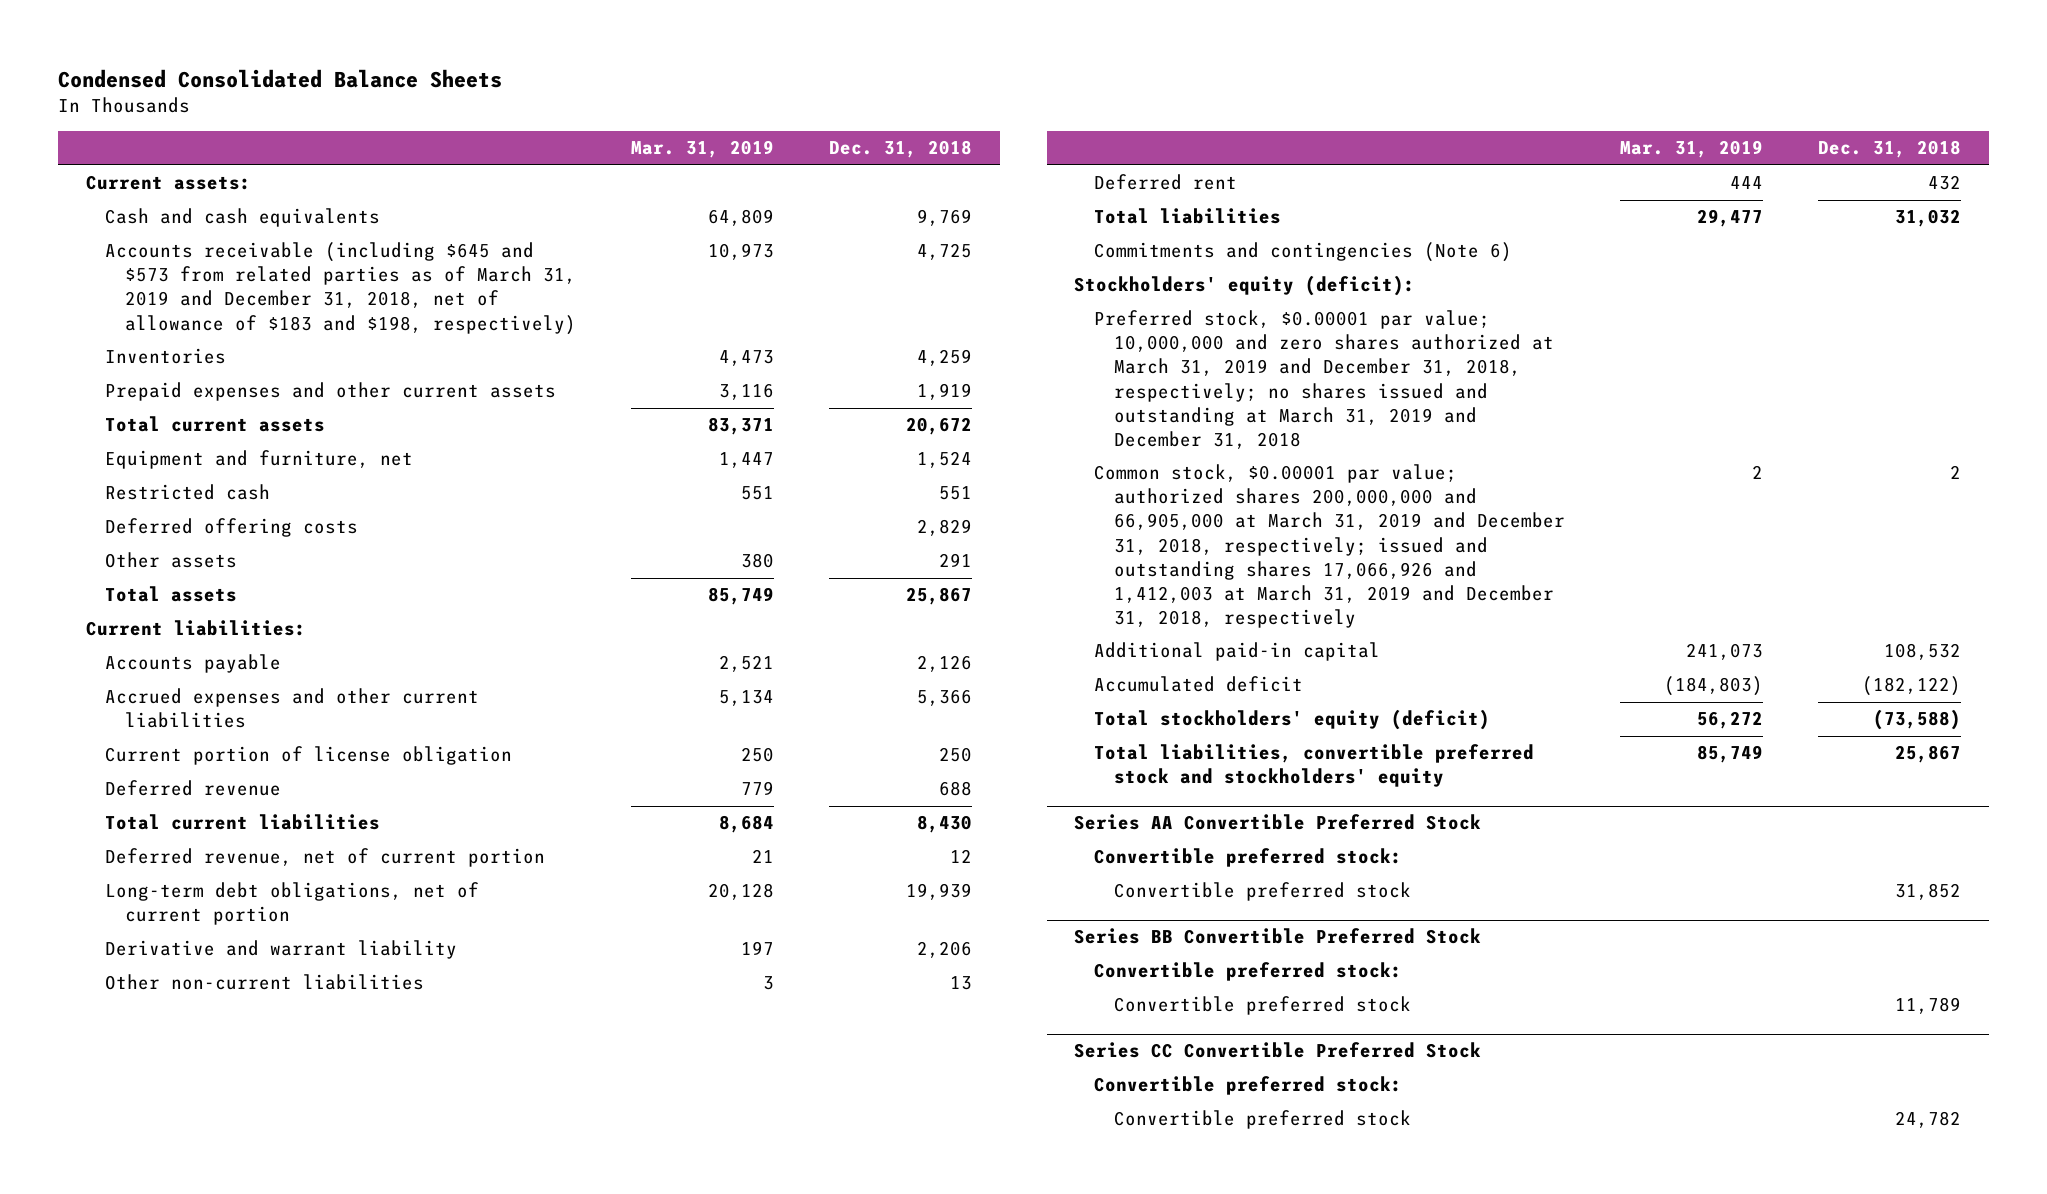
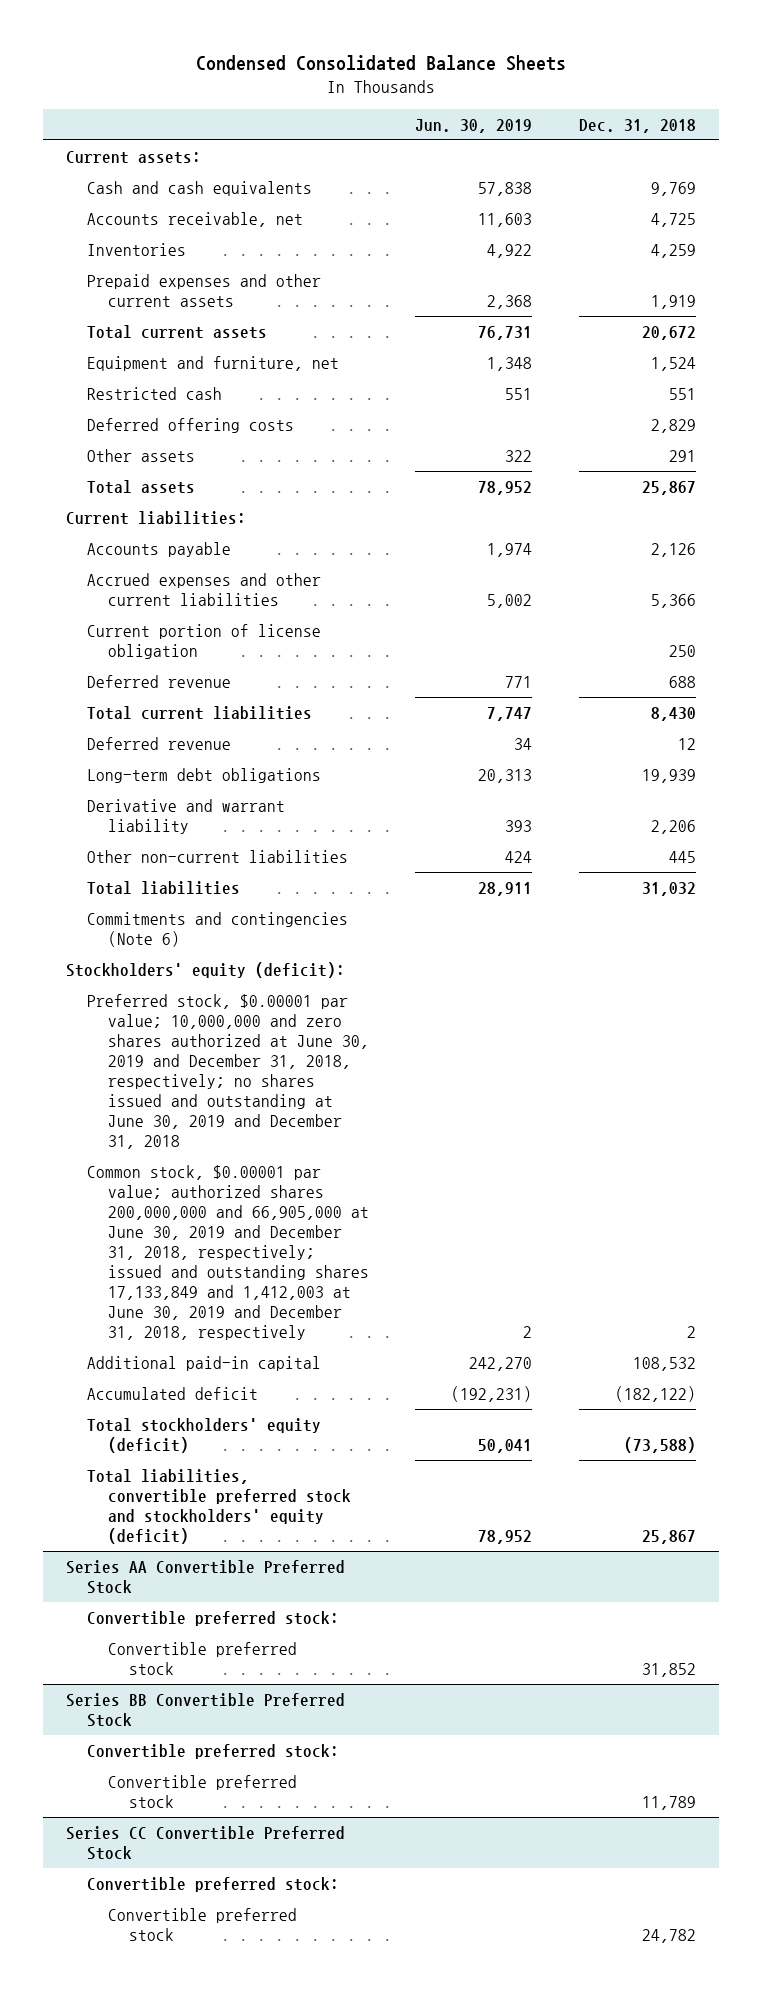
- | Mar. 31, 2019 | Dec. 31, 2018
+ | Jun. 30, 2019 | Dec. 31, 2018
- Accounts receivable (including $645 and $573 from related parties as of March 31, 2019 and December 31, 2018, net of allowance of $183 and $198, respectively) | 10,973 | 4,725
+ Accounts receivable, net | 11,603 | 4,725
- Deferred revenue, net of current portion | 21 | 12
- Long-term debt obligations, net of current portion | 20,128 | 19,939
+ Deferred revenue | 34 | 12
+ Long-term debt obligations | 20,313 | 19,939
- Other non-current liabilities | 3 | 13
- Deferred rent | 444 | 432
+ Other non-current liabilities | 424 | 445
- Preferred stock, $0.00001 par value; 10,000,000 and zero shares authorized at March 31, 2019 and December 31, 2018, respectively; no shares issued and outstanding at March 31, 2019 and December 31, 2018
- Common stock, $0.00001 par value; authorized shares 200,000,000 and 66,905,000 at March 31, 2019 and December 31, 2018, respectively; issued and outstanding shares 17,066,926 and 1,412,003 at March 31, 2019 and December 31, 2018, respectively | 2 | 2
+ Preferred stock, $0.00001 par value; 10,000,000 and zero shares authorized at June 30, 2019 and December 31, 2018, respectively; no shares issued and outstanding at June 30, 2019 and December 31, 2018
+ Common stock, $0.00001 par value; authorized shares 200,000,000 and 66,905,000 at June 30, 2019 and December 31, 2018, respectively; issued and outstanding shares 17,133,849 and 1,412,003 at June 30, 2019 and December 31, 2018, respectively | 2 | 2
- Total liabilities, convertible preferred stock and stockholders' equity | 85,749 | 25,867
+ Total liabilities, convertible preferred stock and stockholders' equity (deficit) | 78,952 | 25,867

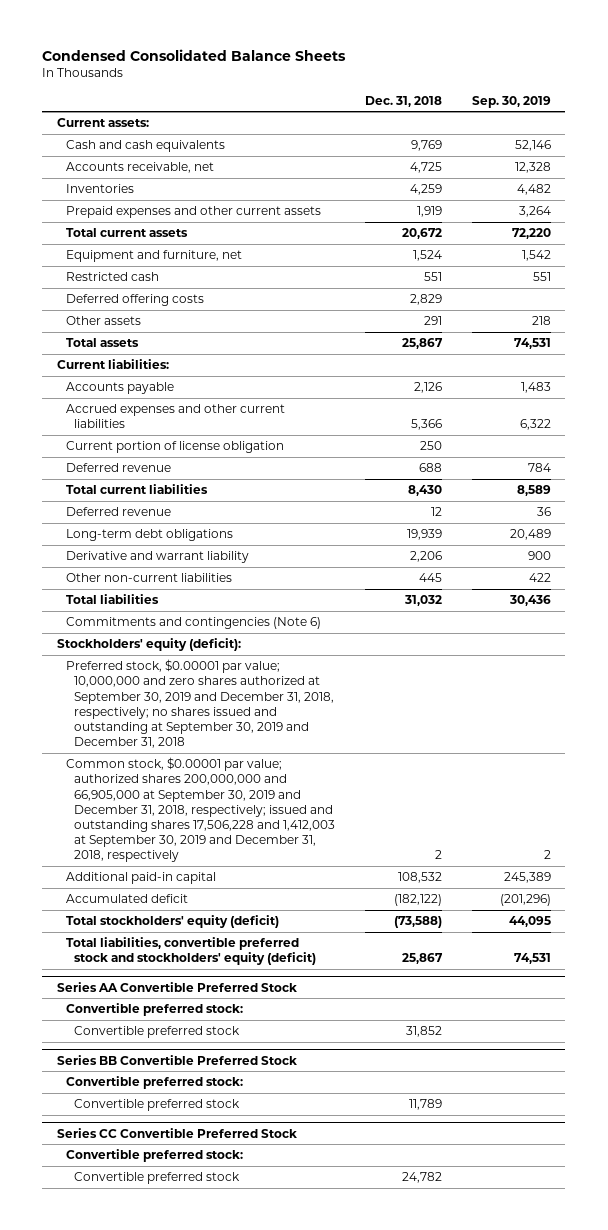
- | Jun. 30, 2019 | Dec. 31, 2018
+ | Dec. 31, 2018 | Sep. 30, 2019
- Preferred stock, $0.00001 par value; 10,000,000 and zero shares authorized at June 30, 2019 and December 31, 2018, respectively; no shares issued and outstanding at June 30, 2019 and December 31, 2018
- Common stock, $0.00001 par value; authorized shares 200,000,000 and 66,905,000 at June 30, 2019 and December 31, 2018, respectively; issued and outstanding shares 17,133,849 and 1,412,003 at June 30, 2019 and December 31, 2018, respectively | 2 | 2
+ Preferred stock, $0.00001 par value; 10,000,000 and zero shares authorized at September 30, 2019 and December 31, 2018, respectively; no shares issued and outstanding at September 30, 2019 and December 31, 2018
+ Common stock, $0.00001 par value; authorized shares 200,000,000 and 66,905,000 at September 30, 2019 and December 31, 2018, respectively; issued and outstanding shares 17,506,228 and 1,412,003 at September 30, 2019 and December 31, 2018, respectively | 2 | 2

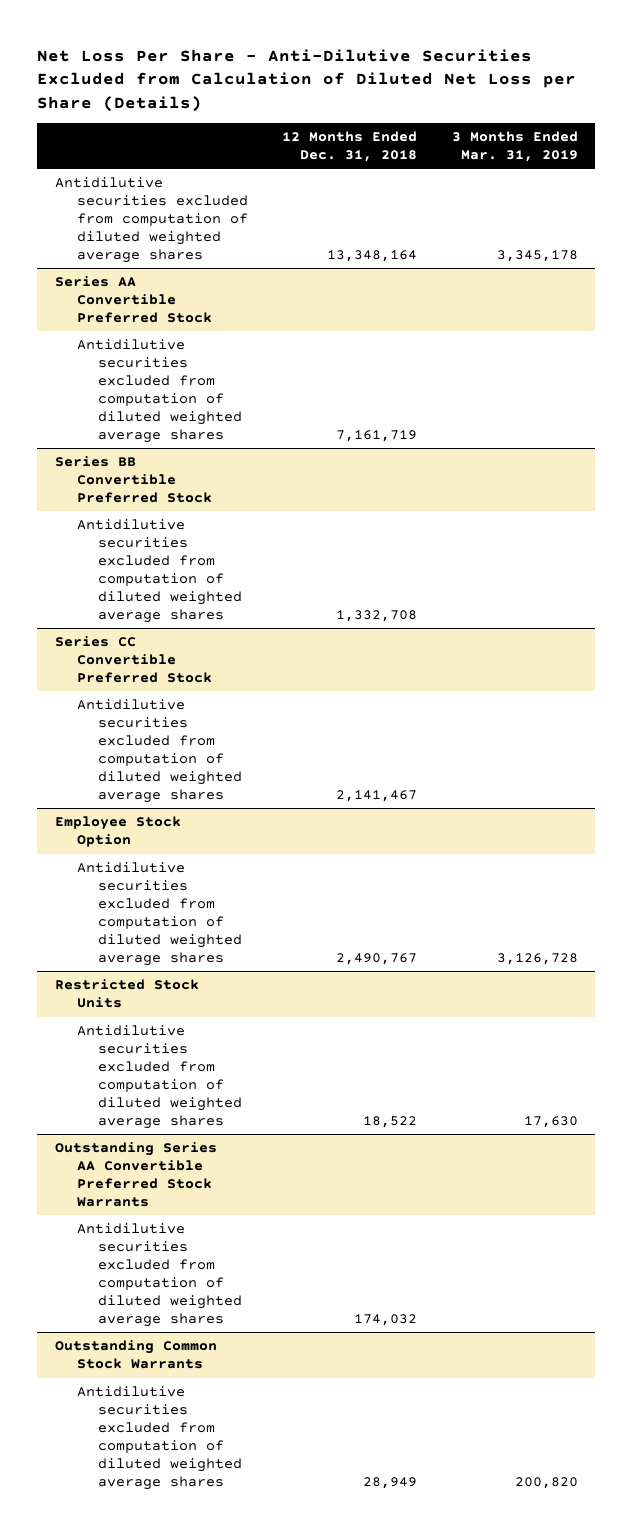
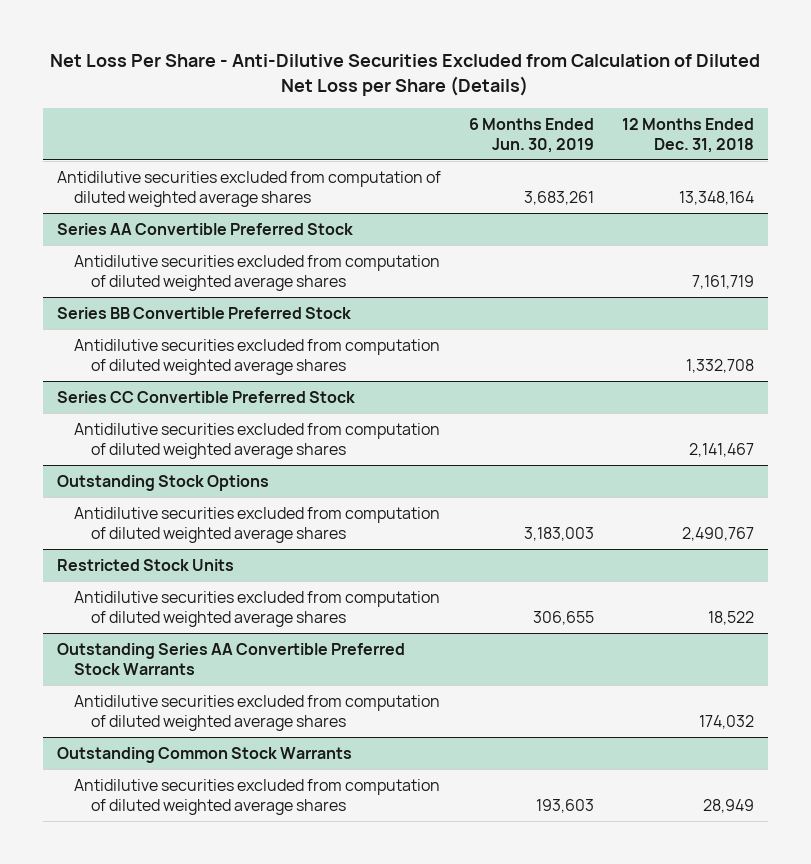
- | 12 Months Ended Dec. 31, 2018 | 3 Months Ended Mar. 31, 2019
+ | 6 Months Ended Jun. 30, 2019 | 12 Months Ended Dec. 31, 2018
- Employee Stock Option
+ Outstanding Stock Options

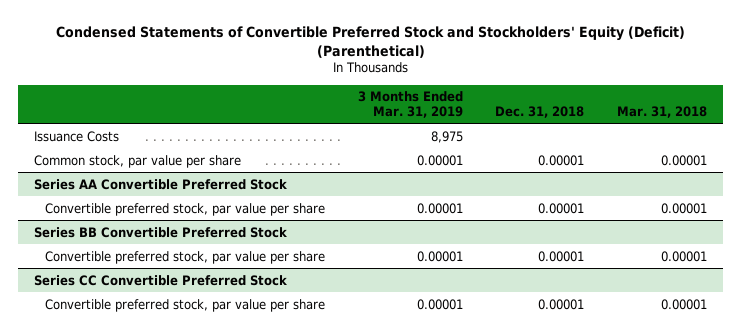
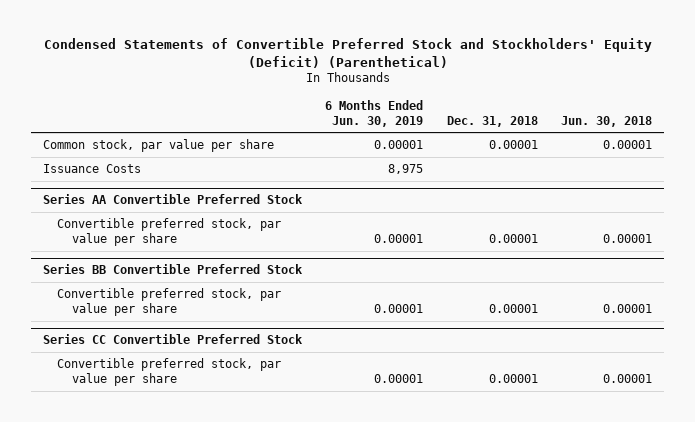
- | 3 Months Ended Mar. 31, 2019 | Dec. 31, 2018 | Mar. 31, 2018
+ | 6 Months Ended Jun. 30, 2019 | Dec. 31, 2018 | Jun. 30, 2018
moved down: Issuance Costs | 8,975 | |

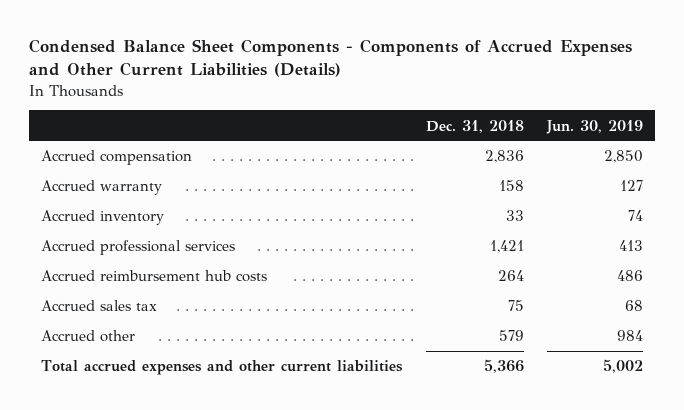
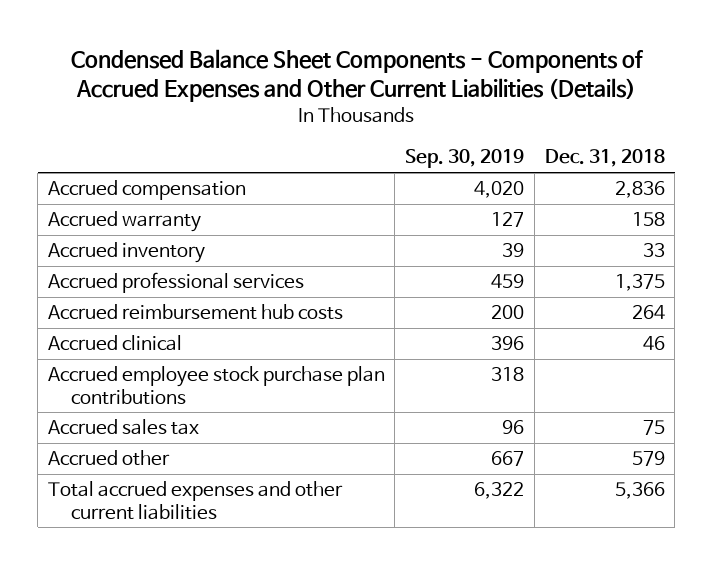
- | Dec. 31, 2018 | Jun. 30, 2019
+ | Sep. 30, 2019 | Dec. 31, 2018
- Accrued professional services | 1,421 | 413
+ Accrued professional services | 459 | 1,375
+ Accrued clinical | 396 | 46
+ Accrued employee stock purchase plan contributions | 318 |

